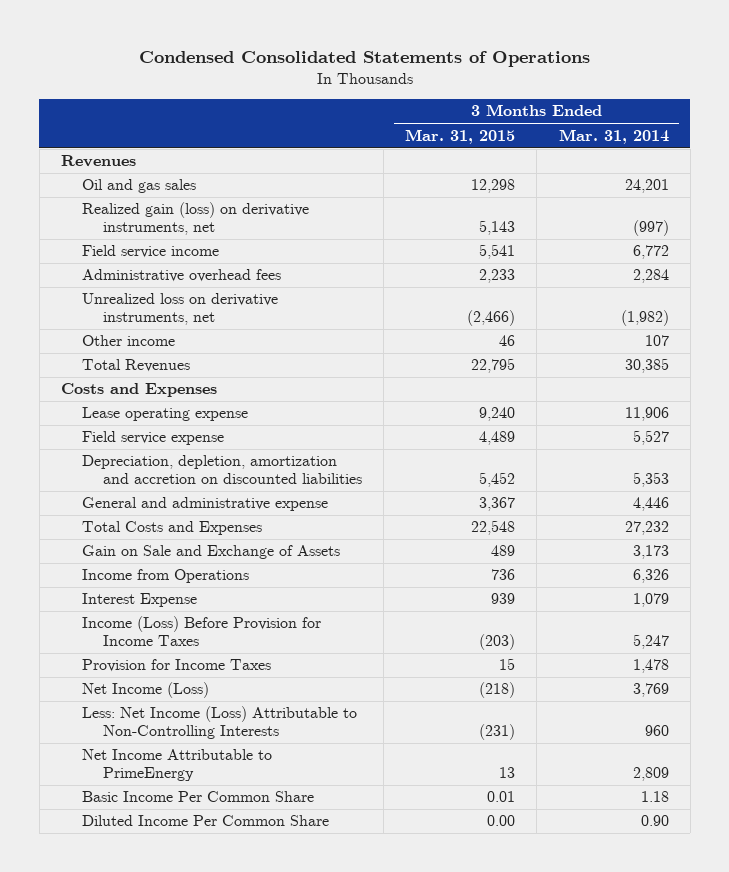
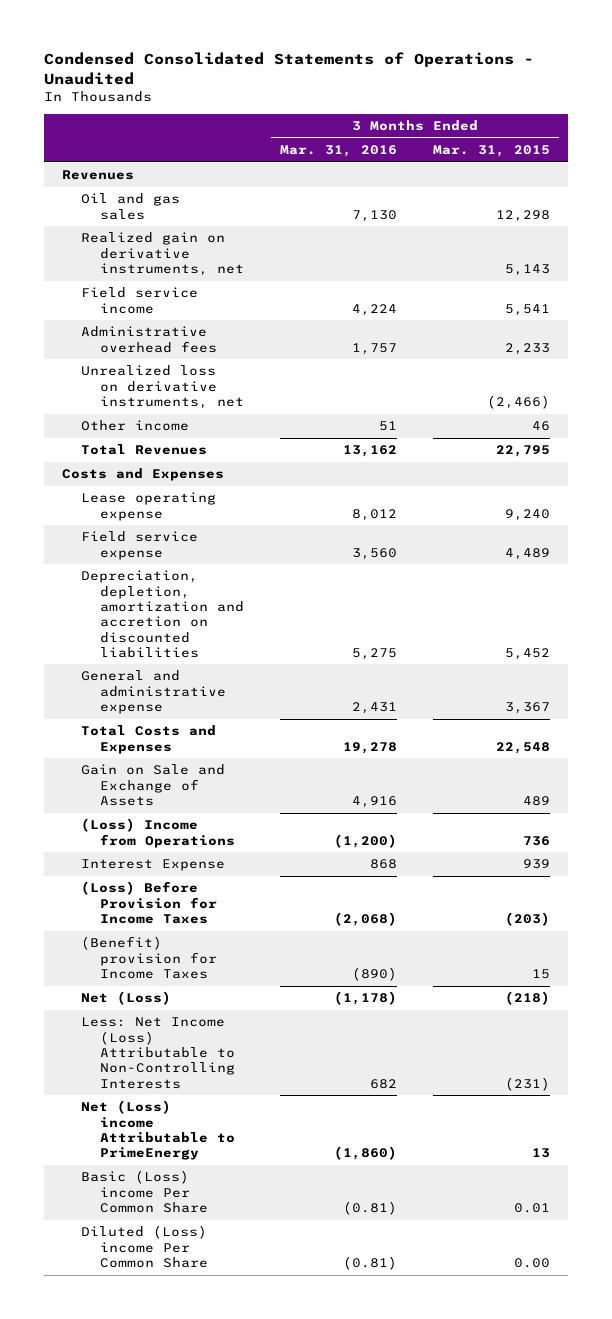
- Condensed Consolidated Statements of Operations
+ Condensed Consolidated Statements of Operations - Unaudited
- | 3 Months Ended Mar. 31, 2015 | 3 Months Ended Mar. 31, 2014
+ | 3 Months Ended Mar. 31, 2016 | 3 Months Ended Mar. 31, 2015
- Realized gain (loss) on derivative instruments, net | 5,143 | (997)
+ Realized gain on derivative instruments, net | | 5,143
- Income from Operations | 736 | 6,326
+ (Loss) Income from Operations | (1,200) | 736
- Income (Loss) Before Provision for Income Taxes | (203) | 5,247
- Provision for Income Taxes | 15 | 1,478
- Net Income (Loss) | (218) | 3,769
+ (Loss) Before Provision for Income Taxes | (2,068) | (203)
+ (Benefit) provision for Income Taxes | (890) | 15
+ Net (Loss) | (1,178) | (218)
- Net Income Attributable to PrimeEnergy | 13 | 2,809
- Basic Income Per Common Share | 0.01 | 1.18
- Diluted Income Per Common Share | 0.00 | 0.90
+ Net (Loss) income Attributable to PrimeEnergy | (1,860) | 13
+ Basic (Loss) income Per Common Share | (0.81) | 0.01
+ Diluted (Loss) income Per Common Share | (0.81) | 0.00

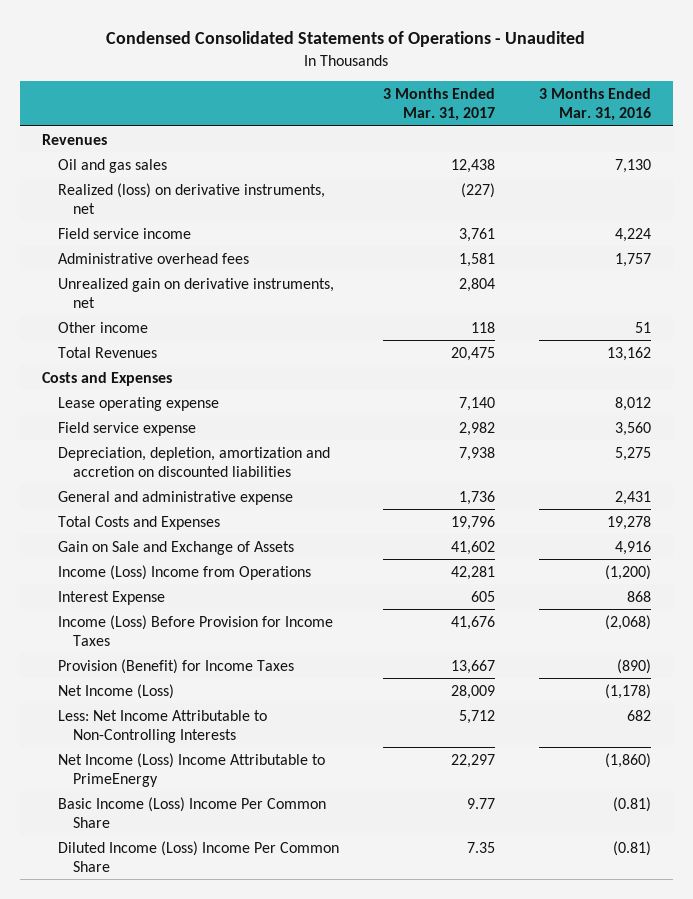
- | 3 Months Ended Mar. 31, 2016 | 3 Months Ended Mar. 31, 2015
+ | 3 Months Ended Mar. 31, 2017 | 3 Months Ended Mar. 31, 2016
- Realized gain on derivative instruments, net | | 5,143
+ Realized (loss) on derivative instruments, net | (227) |
- Unrealized loss on derivative instruments, net | | (2,466)
+ Unrealized gain on derivative instruments, net | 2,804 |
- (Loss) Income from Operations | (1,200) | 736
+ Income (Loss) Income from Operations | 42,281 | (1,200)
- (Loss) Before Provision for Income Taxes | (2,068) | (203)
- (Benefit) provision for Income Taxes | (890) | 15
- Net (Loss) | (1,178) | (218)
- Less: Net Income (Loss) Attributable to Non-Controlling Interests | 682 | (231)
- Net (Loss) income Attributable to PrimeEnergy | (1,860) | 13
- Basic (Loss) income Per Common Share | (0.81) | 0.01
- Diluted (Loss) income Per Common Share | (0.81) | 0.00
+ Income (Loss) Before Provision for Income Taxes | 41,676 | (2,068)
+ Provision (Benefit) for Income Taxes | 13,667 | (890)
+ Net Income (Loss) | 28,009 | (1,178)
+ Less: Net Income Attributable to Non-Controlling Interests | 5,712 | 682
+ Net Income (Loss) Income Attributable to PrimeEnergy | 22,297 | (1,860)
+ Basic Income (Loss) Income Per Common Share | 9.77 | (0.81)
+ Diluted Income (Loss) Income Per Common Share | 7.35 | (0.81)

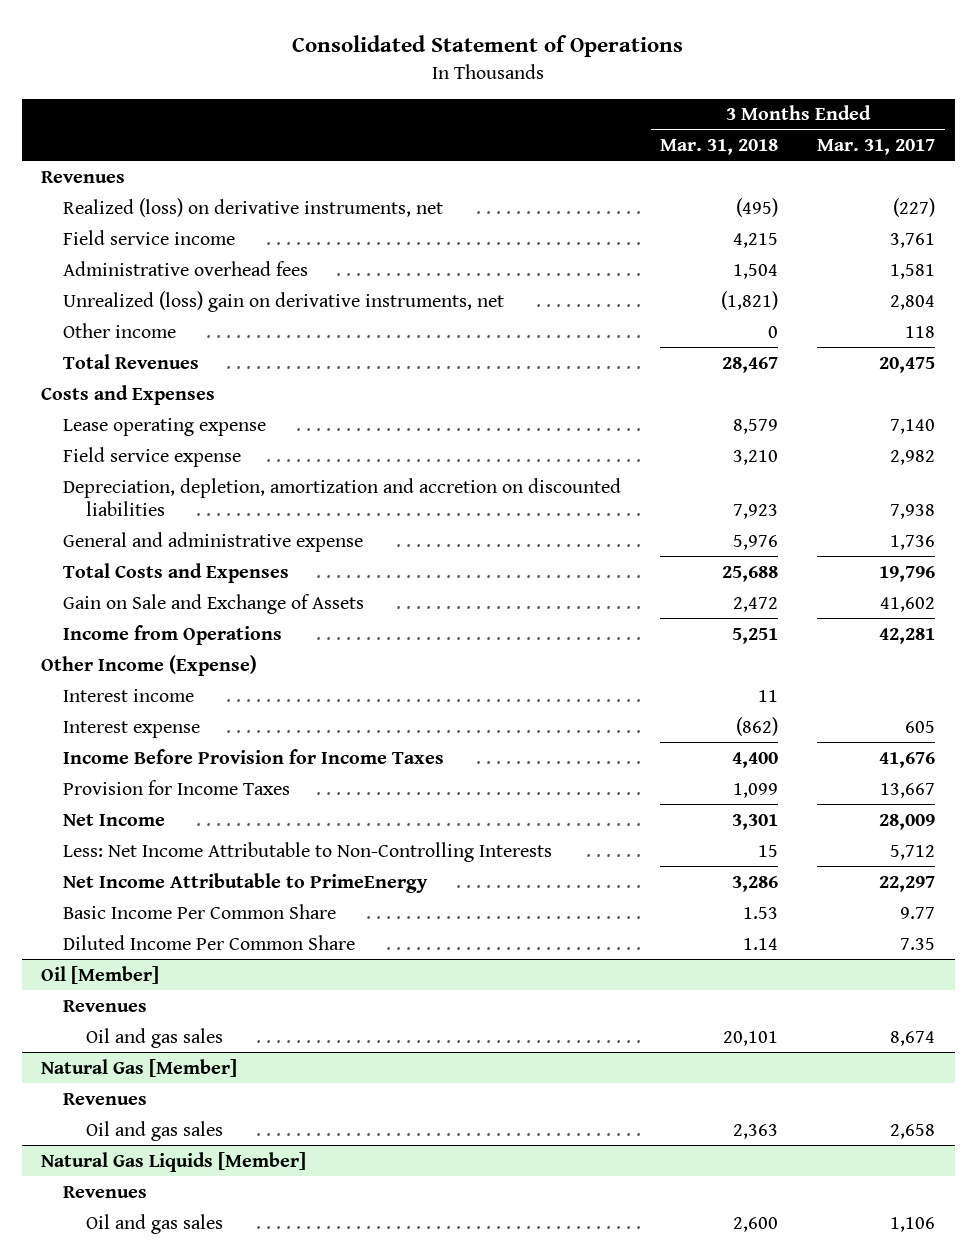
- Condensed Consolidated Statements of Operations - Unaudited
+ Consolidated Statement of Operations
- | 3 Months Ended Mar. 31, 2017 | 3 Months Ended Mar. 31, 2016
+ | 3 Months Ended Mar. 31, 2018 | 3 Months Ended Mar. 31, 2017
- Oil and gas sales | 12,438 | 7,130
- Unrealized gain on derivative instruments, net | 2,804 |
+ Unrealized (loss) gain on derivative instruments, net | (1,821) | 2,804
- Income (Loss) Income from Operations | 42,281 | (1,200)
- Interest Expense | 605 | 868
- Income (Loss) Before Provision for Income Taxes | 41,676 | (2,068)
- Provision (Benefit) for Income Taxes | 13,667 | (890)
- Net Income (Loss) | 28,009 | (1,178)
+ Income from Operations | 5,251 | 42,281
+ Other Income (Expense)
+ Interest income | 11 |
+ Interest expense | (862) | 605
+ Income Before Provision for Income Taxes | 4,400 | 41,676
+ Provision for Income Taxes | 1,099 | 13,667
+ Net Income | 3,301 | 28,009
- Net Income (Loss) Income Attributable to PrimeEnergy | 22,297 | (1,860)
- Basic Income (Loss) Income Per Common Share | 9.77 | (0.81)
- Diluted Income (Loss) Income Per Common Share | 7.35 | (0.81)
+ Net Income Attributable to PrimeEnergy | 3,286 | 22,297
+ Basic Income Per Common Share | 1.53 | 9.77
+ Diluted Income Per Common Share | 1.14 | 7.35
+ Oil [Member]
+ Revenues
+ Oil and gas sales | 20,101 | 8,674
+ Natural Gas [Member]
+ Revenues
+ Oil and gas sales | 2,363 | 2,658
+ Natural Gas Liquids [Member]
+ Revenues
+ Oil and gas sales | 2,600 | 1,106

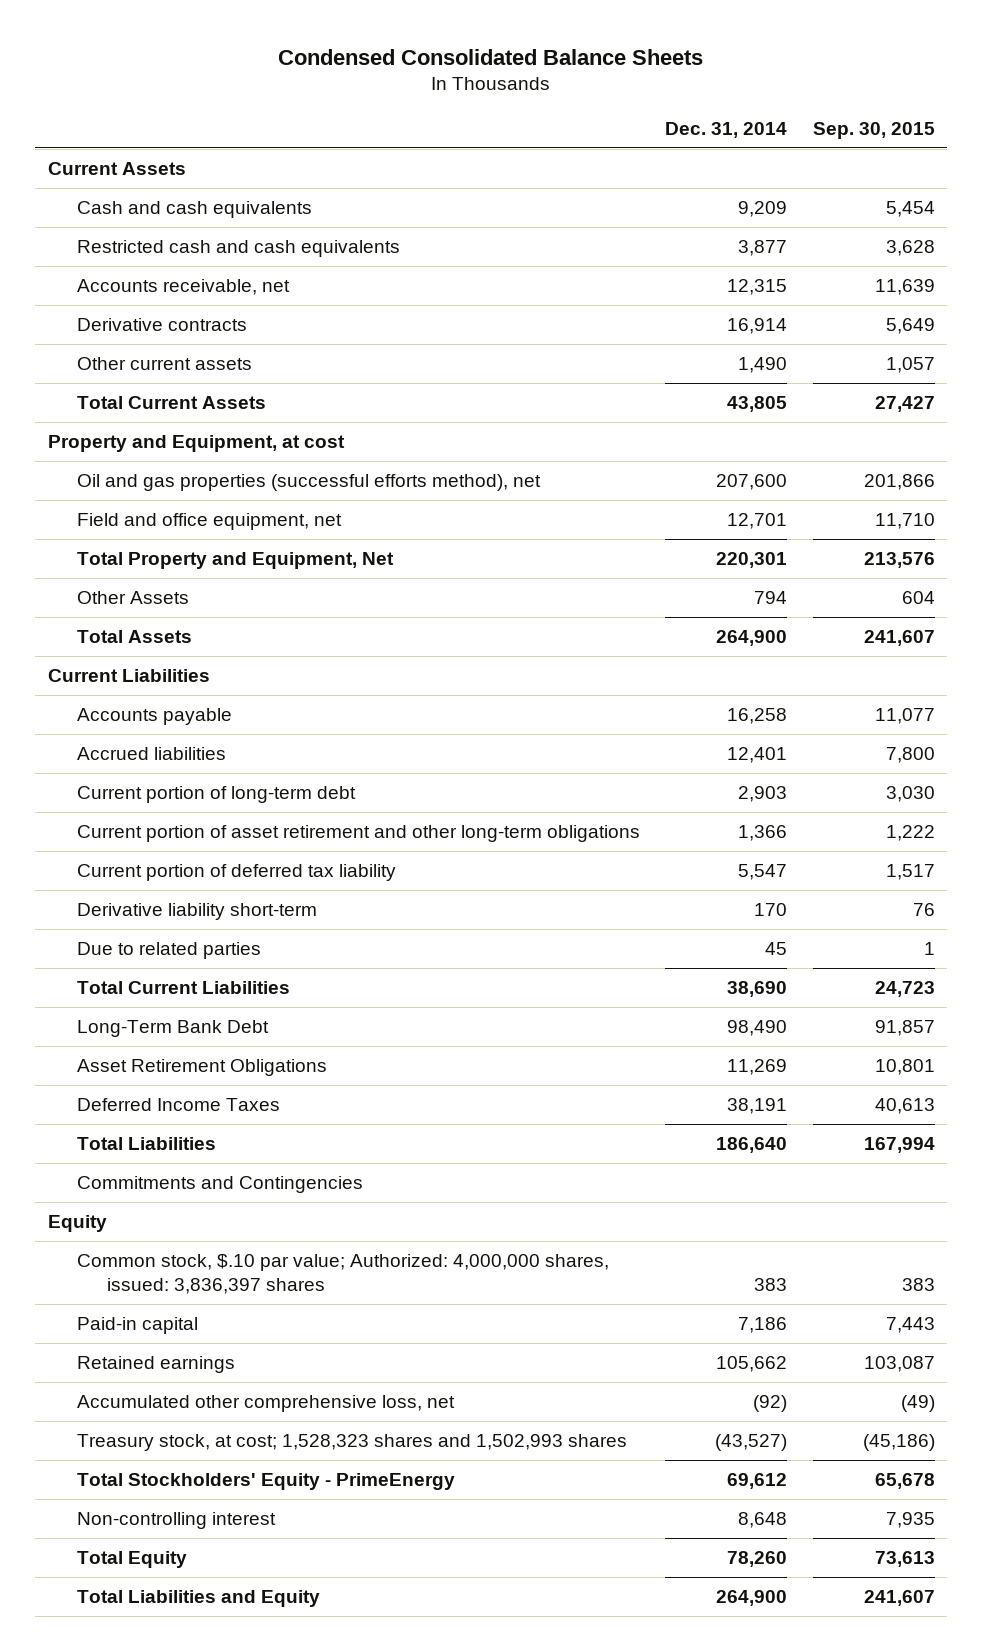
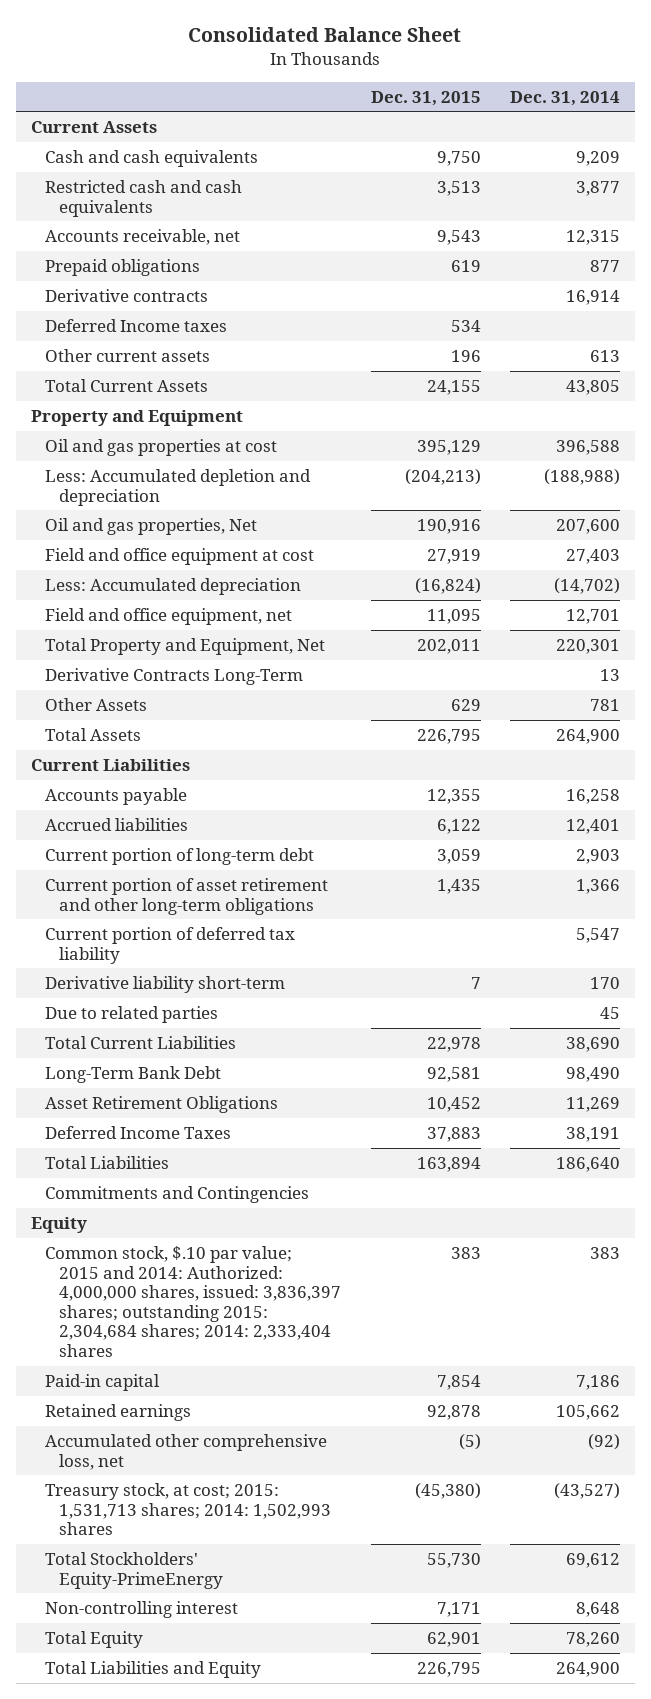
- Condensed Consolidated Balance Sheets
+ Consolidated Balance Sheet
- | Dec. 31, 2014 | Sep. 30, 2015
+ | Dec. 31, 2015 | Dec. 31, 2014
+ Prepaid obligations | 619 | 877
- Other current assets | 1,490 | 1,057
+ Deferred Income taxes | 534 |
+ Other current assets | 196 | 613
- Property and Equipment, at cost
- Oil and gas properties (successful efforts method), net | 207,600 | 201,866
+ Property and Equipment
+ Oil and gas properties at cost | 395,129 | 396,588
+ Less: Accumulated depletion and depreciation | (204,213) | (188,988)
+ Oil and gas properties, Net | 190,916 | 207,600
+ Field and office equipment at cost | 27,919 | 27,403
+ Less: Accumulated depreciation | (16,824) | (14,702)
- Other Assets | 794 | 604
+ Derivative Contracts Long-Term | | 13
+ Other Assets | 629 | 781
- Common stock, $.10 par value; Authorized: 4,000,000 shares, issued: 3,836,397 shares | 383 | 383
+ Common stock, $.10 par value; 2015 and 2014: Authorized: 4,000,000 shares, issued: 3,836,397 shares; outstanding 2015: 2,304,684 shares; 2014: 2,333,404 shares | 383 | 383
- Treasury stock, at cost; 1,528,323 shares and 1,502,993 shares | (43,527) | (45,186)
- Total Stockholders' Equity - PrimeEnergy | 69,612 | 65,678
+ Treasury stock, at cost; 2015: 1,531,713 shares; 2014: 1,502,993 shares | (45,380) | (43,527)
+ Total Stockholders' Equity-PrimeEnergy | 55,730 | 69,612

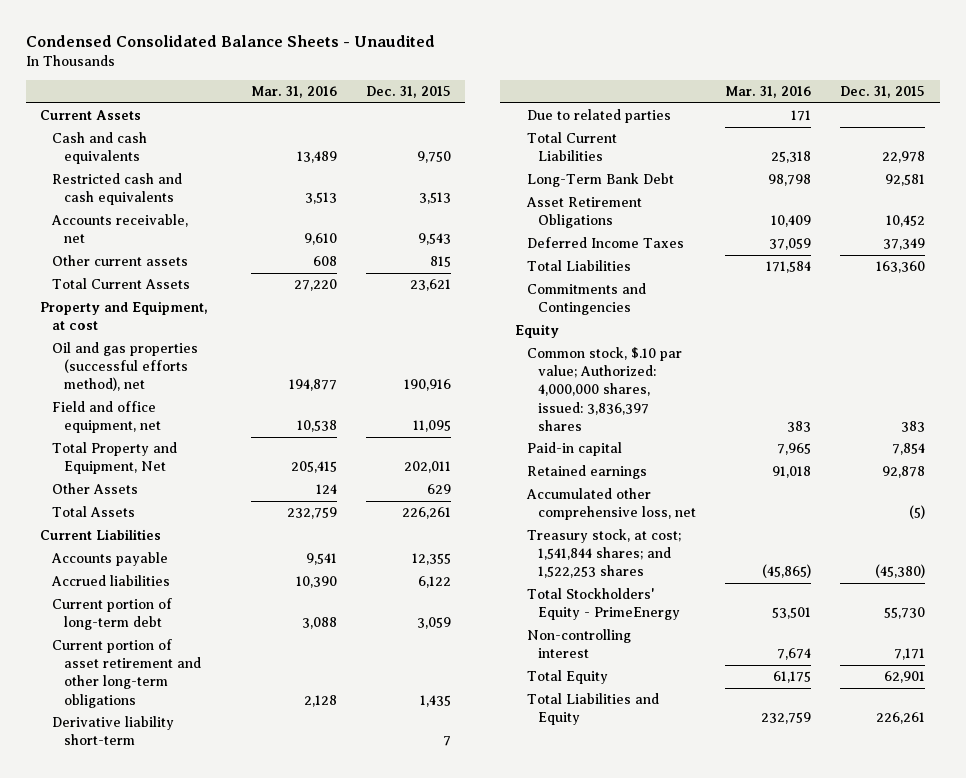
- Consolidated Balance Sheet
+ Condensed Consolidated Balance Sheets - Unaudited
- | Dec. 31, 2015 | Dec. 31, 2014
+ | Mar. 31, 2016 | Dec. 31, 2015
- Prepaid obligations | 619 | 877
- Derivative contracts | | 16,914
- Deferred Income taxes | 534 |
- Other current assets | 196 | 613
- Total Current Assets | 24,155 | 43,805
- Property and Equipment
- Oil and gas properties at cost | 395,129 | 396,588
- Less: Accumulated depletion and depreciation | (204,213) | (188,988)
- Oil and gas properties, Net | 190,916 | 207,600
- Field and office equipment at cost | 27,919 | 27,403
- Less: Accumulated depreciation | (16,824) | (14,702)
+ Other current assets | 608 | 815
+ Total Current Assets | 27,220 | 23,621
+ Property and Equipment, at cost
+ Oil and gas properties (successful efforts method), net | 194,877 | 190,916
- Derivative Contracts Long-Term | | 13
- Total Assets | 226,795 | 264,900
+ Total Assets | 232,759 | 226,261
- Current portion of deferred tax liability | | 5,547
- Deferred Income Taxes | 37,883 | 38,191
- Total Liabilities | 163,894 | 186,640
+ Deferred Income Taxes | 37,059 | 37,349
+ Total Liabilities | 171,584 | 163,360
- Common stock, $.10 par value; 2015 and 2014: Authorized: 4,000,000 shares, issued: 3,836,397 shares; outstanding 2015: 2,304,684 shares; 2014: 2,333,404 shares | 383 | 383
+ Common stock, $.10 par value; Authorized: 4,000,000 shares, issued: 3,836,397 shares | 383 | 383
- Treasury stock, at cost; 2015: 1,531,713 shares; 2014: 1,502,993 shares | (45,380) | (43,527)
- Total Stockholders' Equity-PrimeEnergy | 55,730 | 69,612
+ Treasury stock, at cost; 1,541,844 shares; and 1,522,253 shares | (45,865) | (45,380)
+ Total Stockholders' Equity - PrimeEnergy | 53,501 | 55,730
- Total Liabilities and Equity | 226,795 | 264,900
+ Total Liabilities and Equity | 232,759 | 226,261

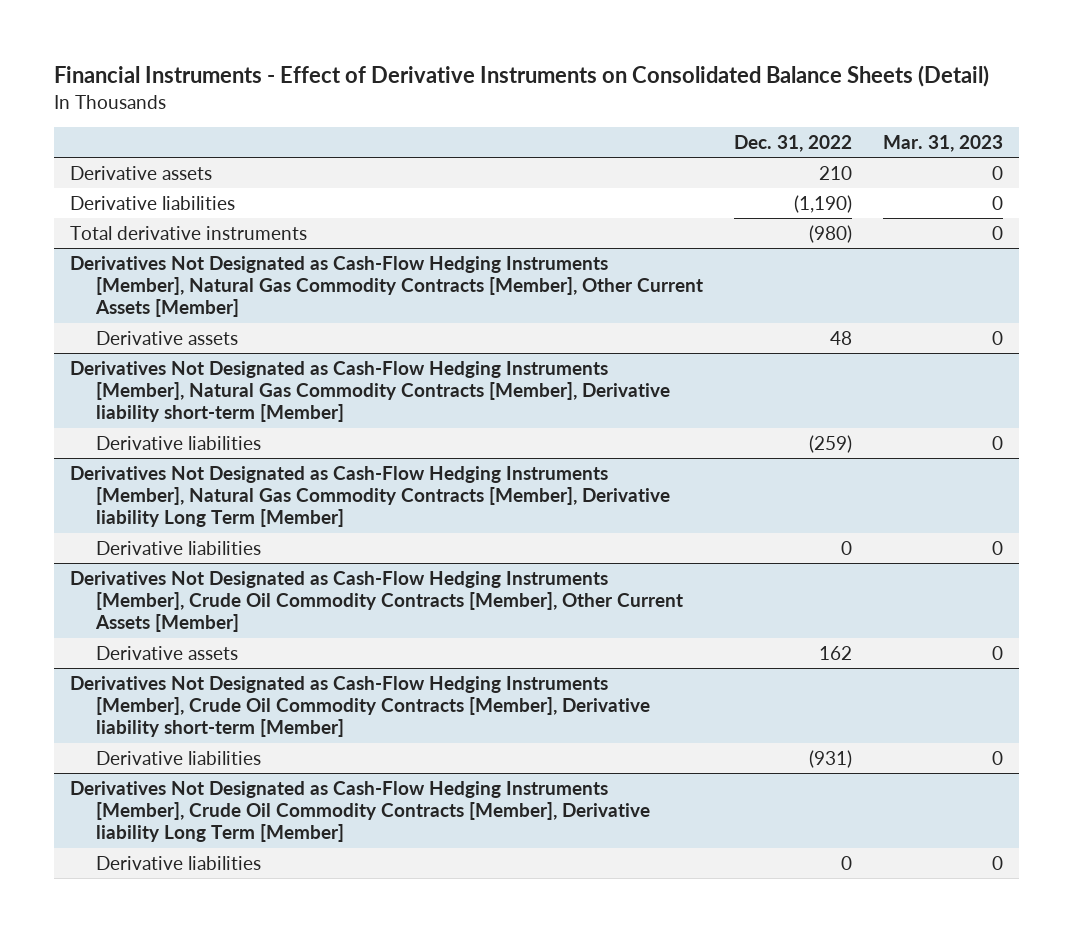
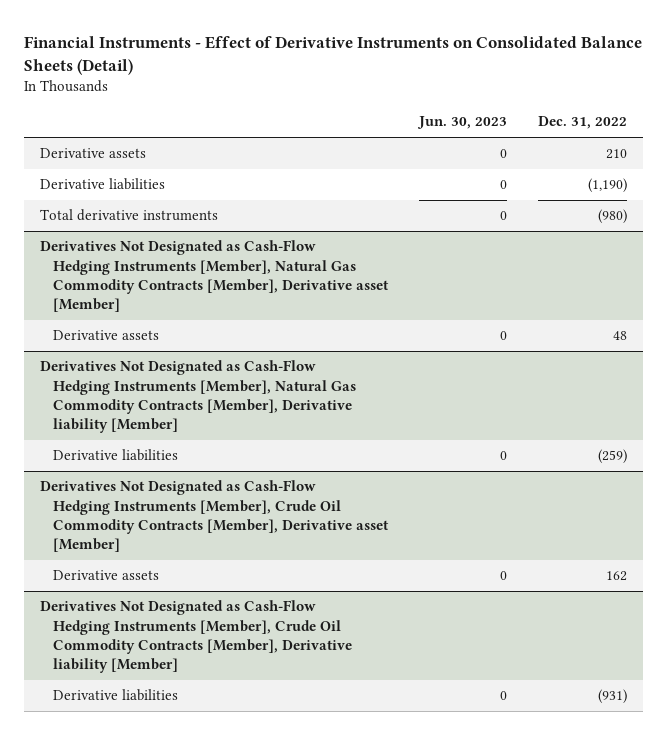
- | Dec. 31, 2022 | Mar. 31, 2023
+ | Jun. 30, 2023 | Dec. 31, 2022
- Derivatives Not Designated as Cash-Flow Hedging Instruments [Member], Natural Gas Commodity Contracts [Member], Other Current Assets [Member]
+ Derivatives Not Designated as Cash-Flow Hedging Instruments [Member], Natural Gas Commodity Contracts [Member], Derivative asset [Member]
- Derivatives Not Designated as Cash-Flow Hedging Instruments [Member], Natural Gas Commodity Contracts [Member], Derivative liability short-term [Member]
+ Derivatives Not Designated as Cash-Flow Hedging Instruments [Member], Natural Gas Commodity Contracts [Member], Derivative liability [Member]
- Derivatives Not Designated as Cash-Flow Hedging Instruments [Member], Natural Gas Commodity Contracts [Member], Derivative liability Long Term [Member]
- Derivative liabilities | 0 | 0
- Derivatives Not Designated as Cash-Flow Hedging Instruments [Member], Crude Oil Commodity Contracts [Member], Other Current Assets [Member]
+ Derivatives Not Designated as Cash-Flow Hedging Instruments [Member], Crude Oil Commodity Contracts [Member], Derivative asset [Member]
- Derivatives Not Designated as Cash-Flow Hedging Instruments [Member], Crude Oil Commodity Contracts [Member], Derivative liability short-term [Member]
+ Derivatives Not Designated as Cash-Flow Hedging Instruments [Member], Crude Oil Commodity Contracts [Member], Derivative liability [Member]
- Derivatives Not Designated as Cash-Flow Hedging Instruments [Member], Crude Oil Commodity Contracts [Member], Derivative liability Long Term [Member]
- Derivative liabilities | 0 | 0

